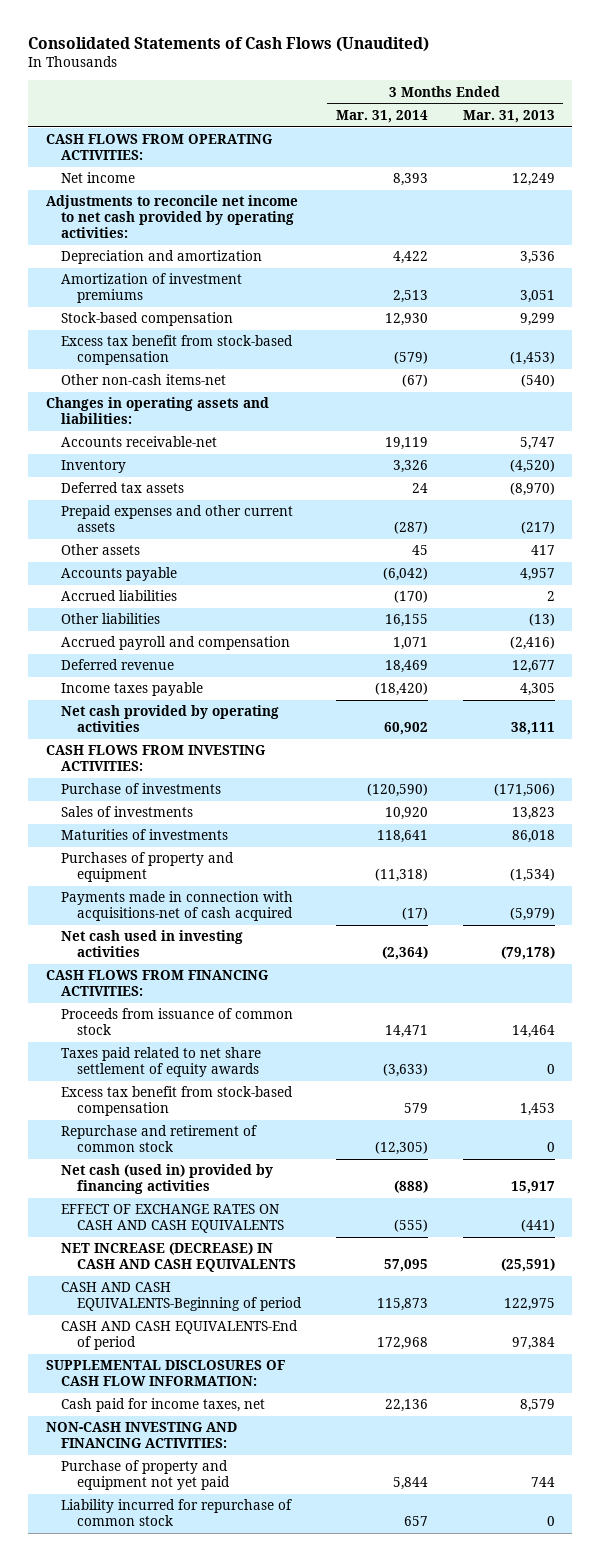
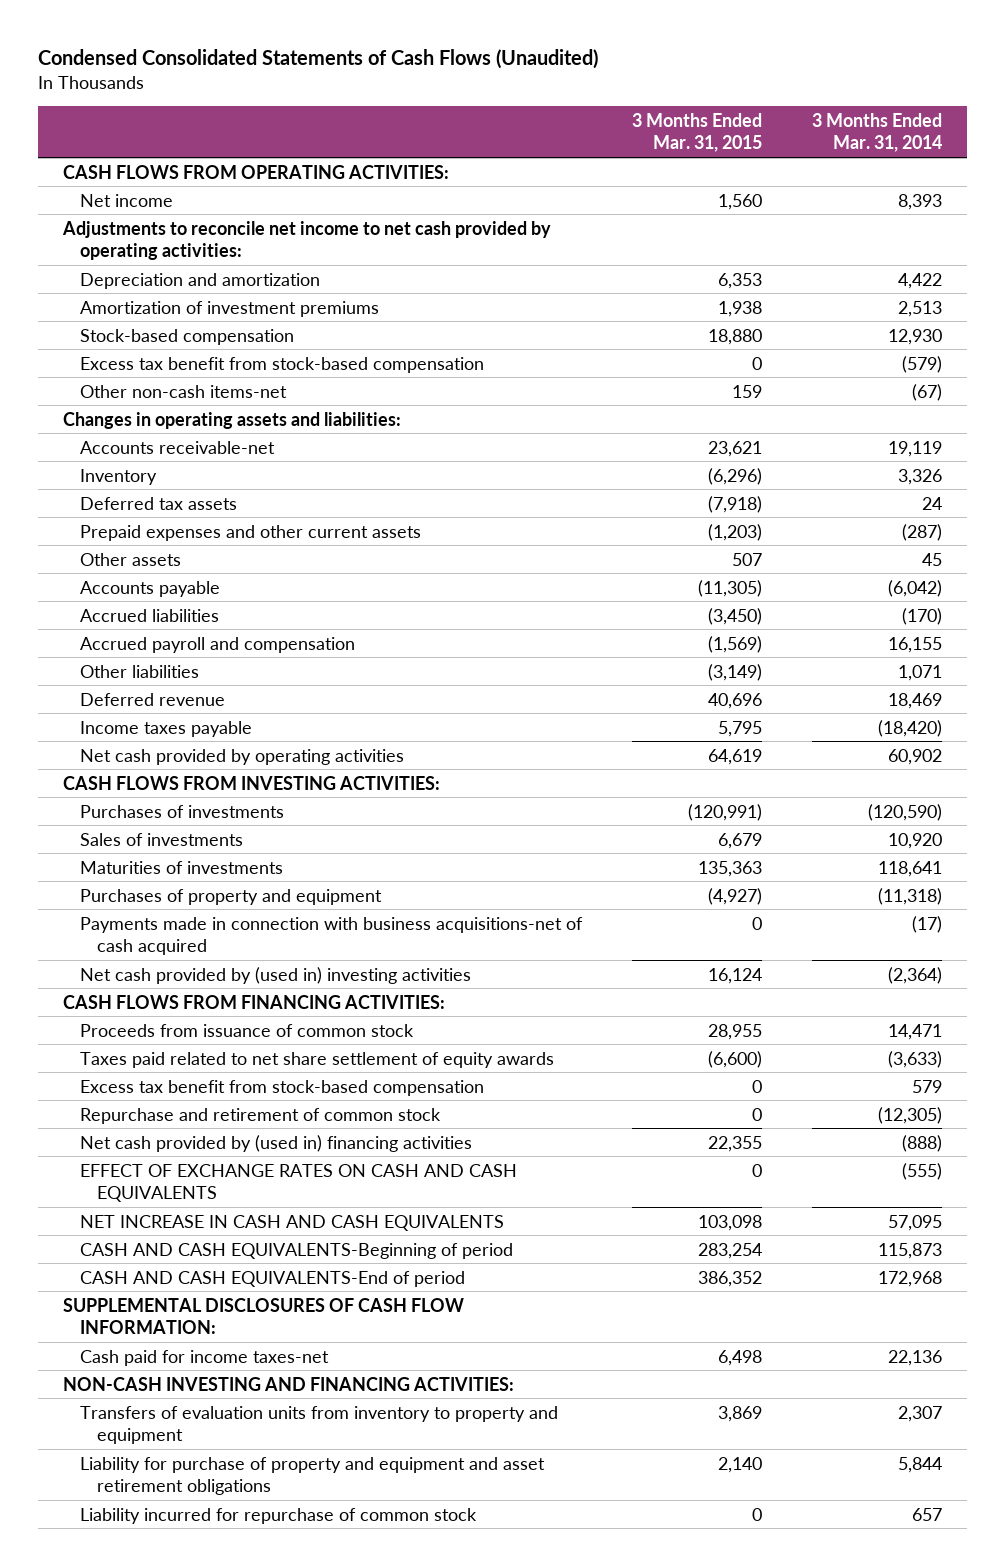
- Consolidated Statements of Cash Flows (Unaudited)
+ Condensed Consolidated Statements of Cash Flows (Unaudited)
- | 3 Months Ended Mar. 31, 2014 | 3 Months Ended Mar. 31, 2013
+ | 3 Months Ended Mar. 31, 2015 | 3 Months Ended Mar. 31, 2014
- Other liabilities | 16,155 | (13)
- Accrued payroll and compensation | 1,071 | (2,416)
+ Accrued payroll and compensation | (1,569) | 16,155
+ Other liabilities | (3,149) | 1,071
- Purchase of investments | (120,590) | (171,506)
+ Purchases of investments | (120,991) | (120,590)
- Payments made in connection with acquisitions-net of cash acquired | (17) | (5,979)
- Net cash used in investing activities | (2,364) | (79,178)
+ Payments made in connection with business acquisitions-net of cash acquired | 0 | (17)
+ Net cash provided by (used in) investing activities | 16,124 | (2,364)
- Net cash (used in) provided by financing activities | (888) | 15,917
+ Net cash provided by (used in) financing activities | 22,355 | (888)
- NET INCREASE (DECREASE) IN CASH AND CASH EQUIVALENTS | 57,095 | (25,591)
+ NET INCREASE IN CASH AND CASH EQUIVALENTS | 103,098 | 57,095
- Cash paid for income taxes, net | 22,136 | 8,579
+ Cash paid for income taxes-net | 6,498 | 22,136
- Purchase of property and equipment not yet paid | 5,844 | 744
+ Transfers of evaluation units from inventory to property and equipment | 3,869 | 2,307
+ Liability for purchase of property and equipment and asset retirement obligations | 2,140 | 5,844

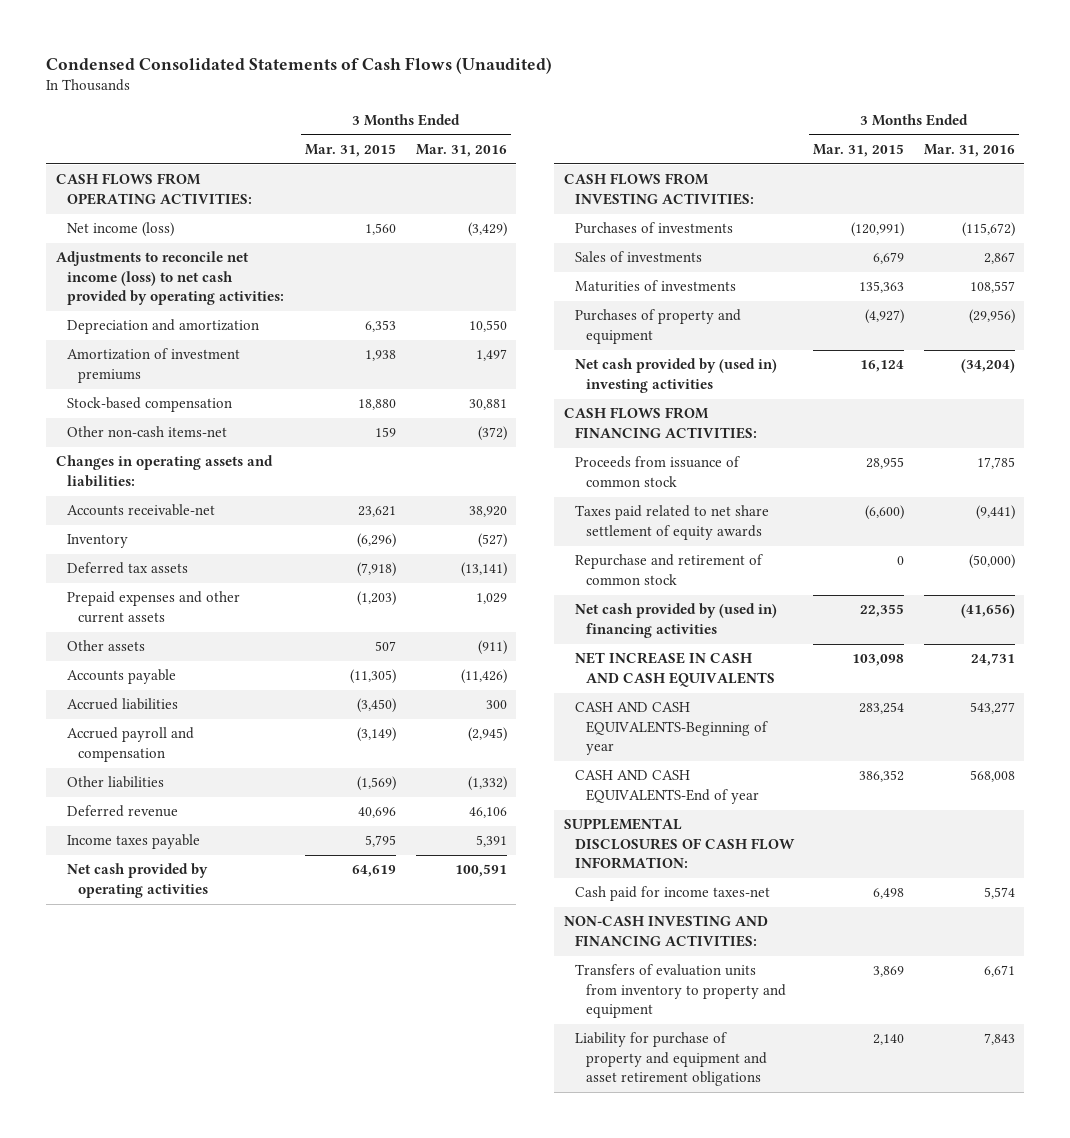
- | 3 Months Ended Mar. 31, 2015 | 3 Months Ended Mar. 31, 2014
+ | 3 Months Ended Mar. 31, 2015 | 3 Months Ended Mar. 31, 2016
- Net income | 1,560 | 8,393
- Adjustments to reconcile net income to net cash provided by operating activities:
+ Net income (loss) | 1,560 | (3,429)
+ Adjustments to reconcile net income (loss) to net cash provided by operating activities:
- Excess tax benefit from stock-based compensation | 0 | (579)
- Accrued payroll and compensation | (1,569) | 16,155
- Other liabilities | (3,149) | 1,071
+ Accrued payroll and compensation | (3,149) | (2,945)
+ Other liabilities | (1,569) | (1,332)
- Payments made in connection with business acquisitions-net of cash acquired | 0 | (17)
- Excess tax benefit from stock-based compensation | 0 | 579
- EFFECT OF EXCHANGE RATES ON CASH AND CASH EQUIVALENTS | 0 | (555)
- CASH AND CASH EQUIVALENTS-Beginning of period | 283,254 | 115,873
- CASH AND CASH EQUIVALENTS-End of period | 386,352 | 172,968
+ CASH AND CASH EQUIVALENTS-Beginning of year | 283,254 | 543,277
+ CASH AND CASH EQUIVALENTS-End of year | 386,352 | 568,008
- Liability incurred for repurchase of common stock | 0 | 657

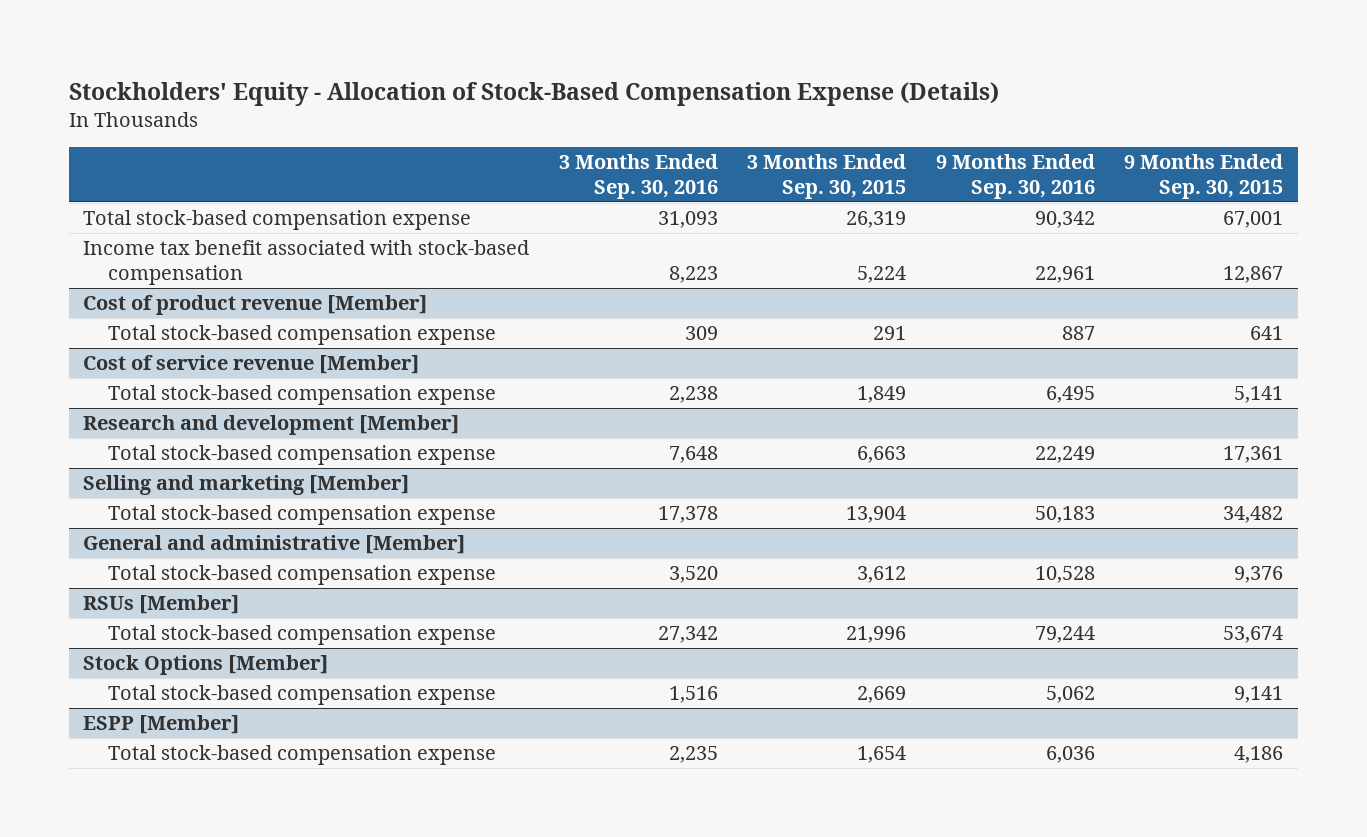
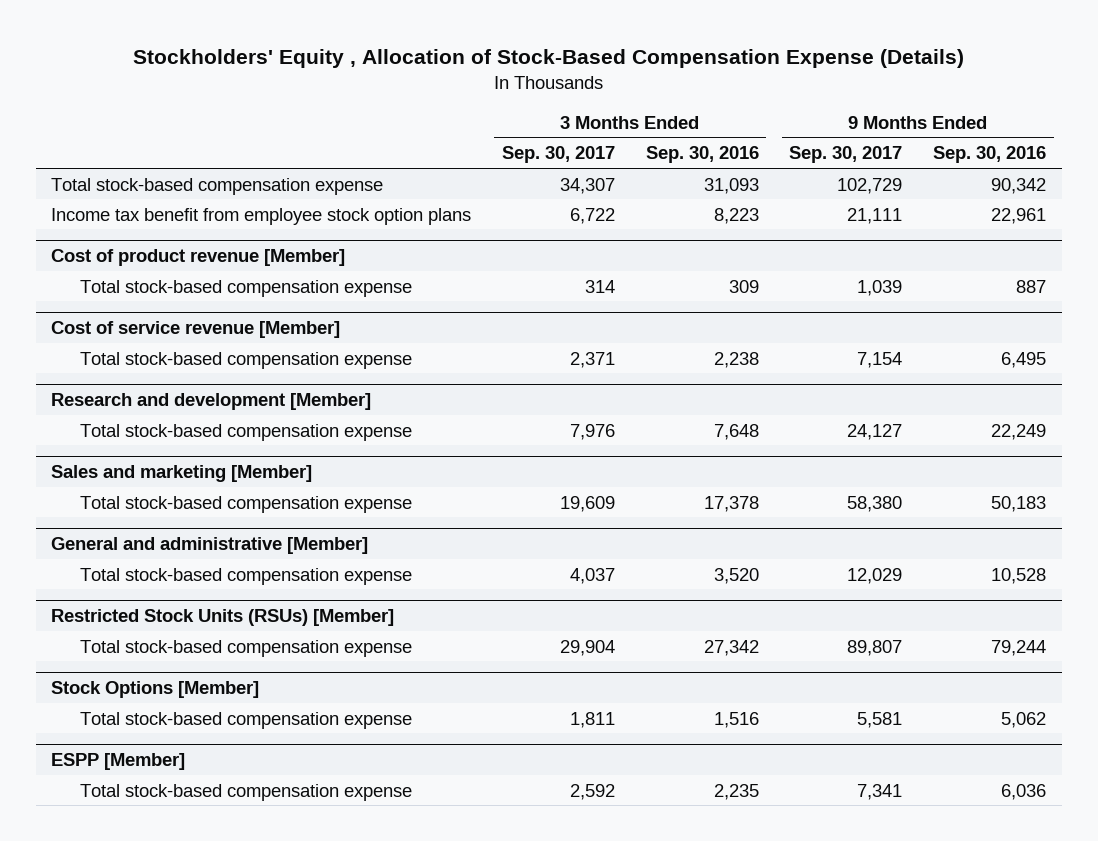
- Stockholders' Equity - Allocation of Stock-Based Compensation Expense (Details)
+ Stockholders' Equity , Allocation of Stock-Based Compensation Expense (Details)
- | 3 Months Ended Sep. 30, 2016 | 3 Months Ended Sep. 30, 2015 | 9 Months Ended Sep. 30, 2016 | 9 Months Ended Sep. 30, 2015
+ | 3 Months Ended Sep. 30, 2017 | 3 Months Ended Sep. 30, 2016 | 9 Months Ended Sep. 30, 2017 | 9 Months Ended Sep. 30, 2016
- Income tax benefit associated with stock-based compensation | 8,223 | 5,224 | 22,961 | 12,867
+ Income tax benefit from employee stock option plans | 6,722 | 8,223 | 21,111 | 22,961
- Selling and marketing [Member]
+ Sales and marketing [Member]
- RSUs [Member]
+ Restricted Stock Units (RSUs) [Member]

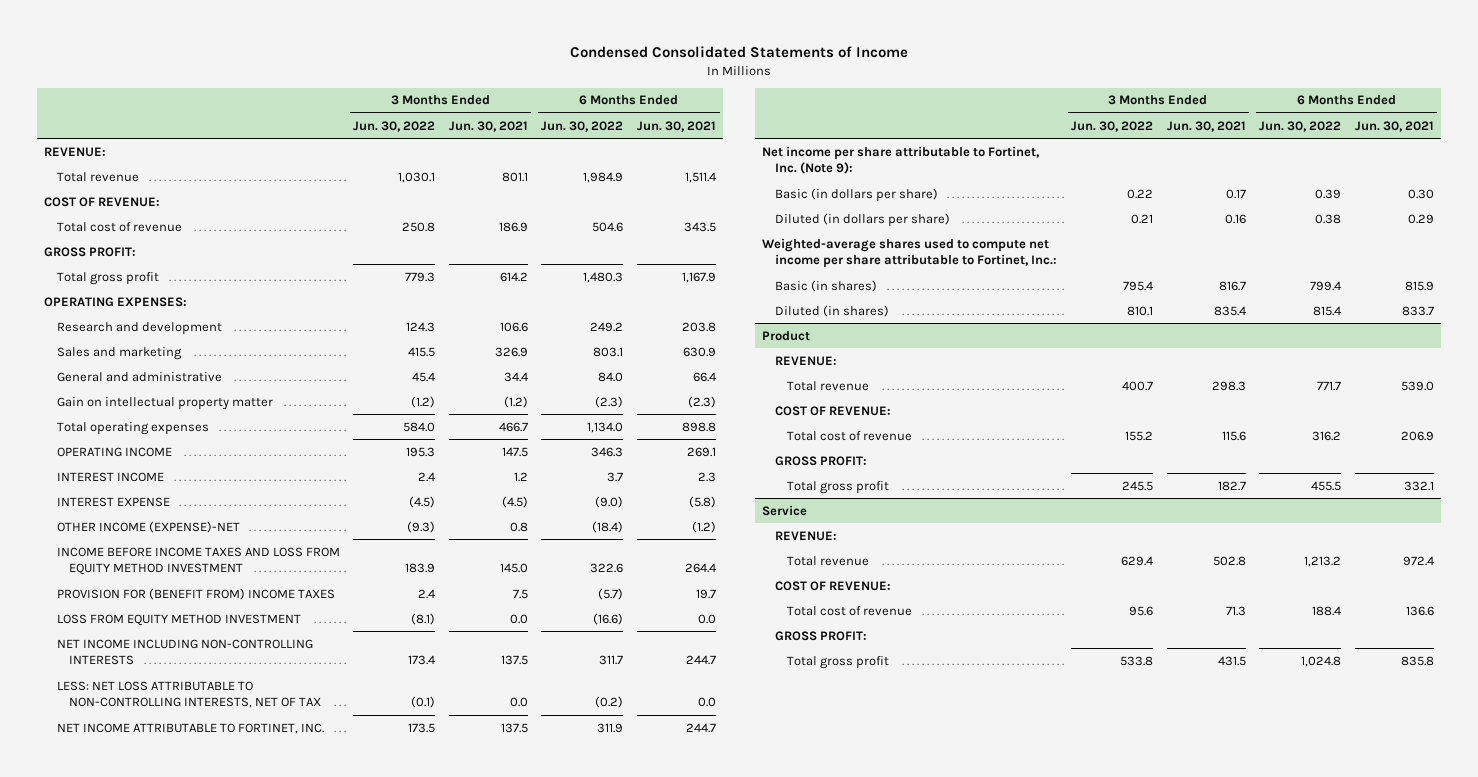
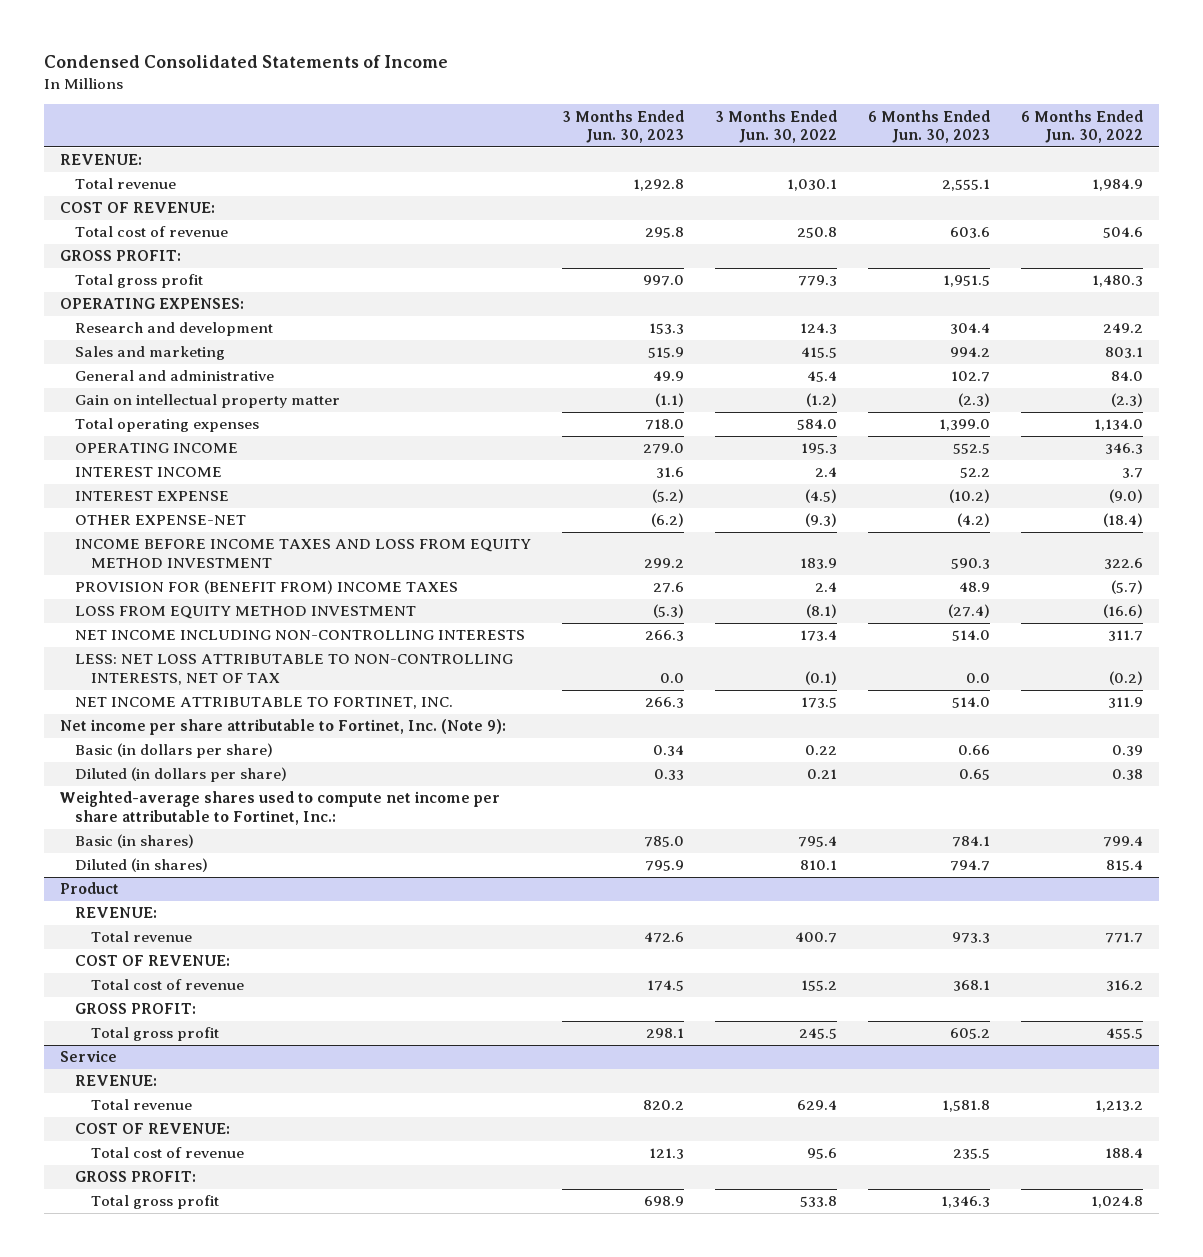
- | 3 Months Ended Jun. 30, 2022 | 3 Months Ended Jun. 30, 2021 | 6 Months Ended Jun. 30, 2022 | 6 Months Ended Jun. 30, 2021
+ | 3 Months Ended Jun. 30, 2023 | 3 Months Ended Jun. 30, 2022 | 6 Months Ended Jun. 30, 2023 | 6 Months Ended Jun. 30, 2022
- OTHER INCOME (EXPENSE)-NET | (9.3) | 0.8 | (18.4) | (1.2)
+ OTHER EXPENSE-NET | (6.2) | (9.3) | (4.2) | (18.4)

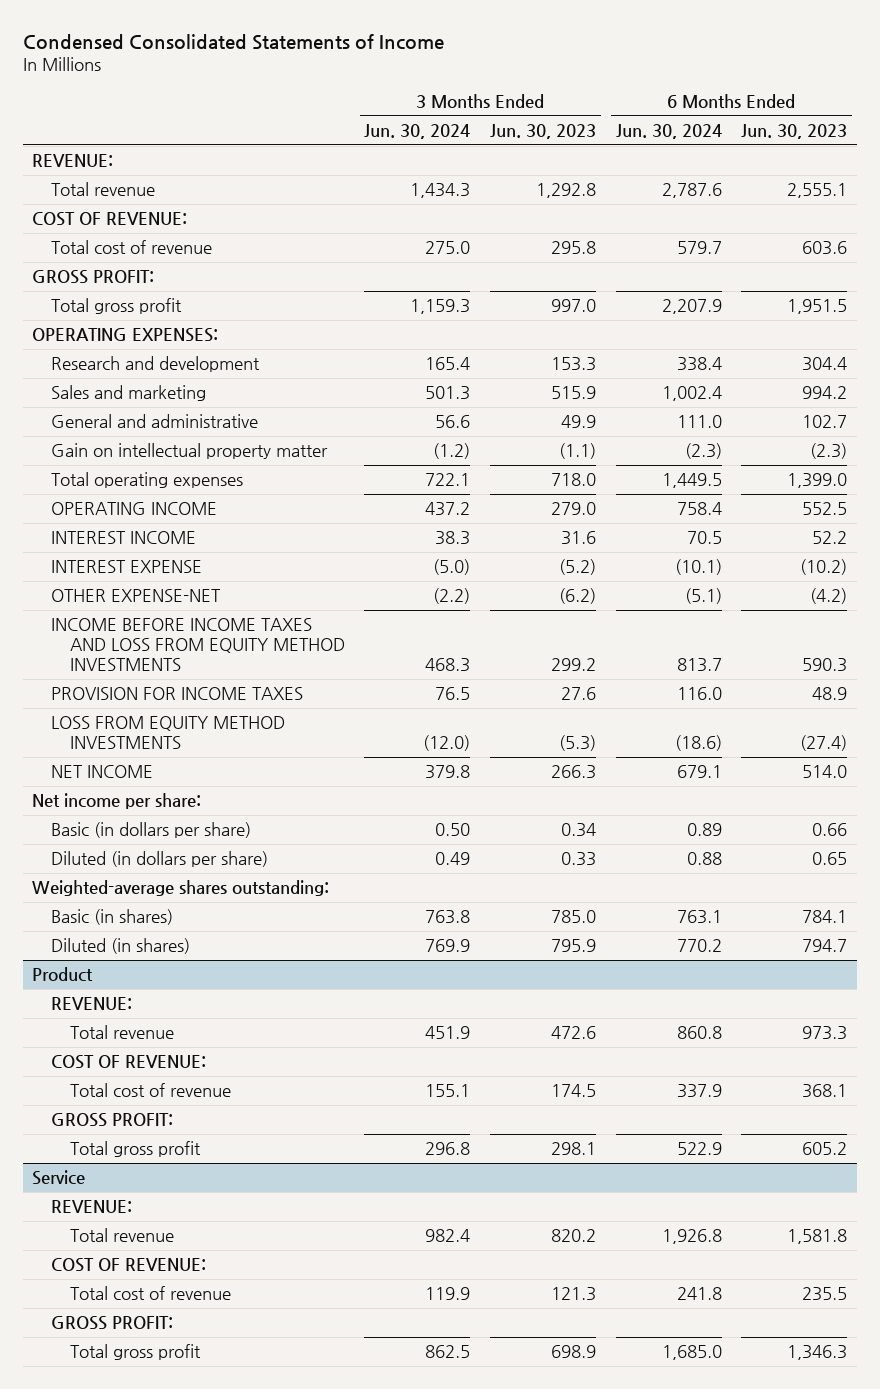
- | 3 Months Ended Jun. 30, 2023 | 3 Months Ended Jun. 30, 2022 | 6 Months Ended Jun. 30, 2023 | 6 Months Ended Jun. 30, 2022
+ | 3 Months Ended Jun. 30, 2024 | 3 Months Ended Jun. 30, 2023 | 6 Months Ended Jun. 30, 2024 | 6 Months Ended Jun. 30, 2023
- INCOME BEFORE INCOME TAXES AND LOSS FROM EQUITY METHOD INVESTMENT | 299.2 | 183.9 | 590.3 | 322.6
- PROVISION FOR (BENEFIT FROM) INCOME TAXES | 27.6 | 2.4 | 48.9 | (5.7)
- LOSS FROM EQUITY METHOD INVESTMENT | (5.3) | (8.1) | (27.4) | (16.6)
- NET INCOME INCLUDING NON-CONTROLLING INTERESTS | 266.3 | 173.4 | 514.0 | 311.7
- LESS: NET LOSS ATTRIBUTABLE TO NON-CONTROLLING INTERESTS, NET OF TAX | 0.0 | (0.1) | 0.0 | (0.2)
- NET INCOME ATTRIBUTABLE TO FORTINET, INC. | 266.3 | 173.5 | 514.0 | 311.9
- Net income per share attributable to Fortinet, Inc. (Note 9):
+ INCOME BEFORE INCOME TAXES AND LOSS FROM EQUITY METHOD INVESTMENTS | 468.3 | 299.2 | 813.7 | 590.3
+ PROVISION FOR INCOME TAXES | 76.5 | 27.6 | 116.0 | 48.9
+ LOSS FROM EQUITY METHOD INVESTMENTS | (12.0) | (5.3) | (18.6) | (27.4)
+ NET INCOME | 379.8 | 266.3 | 679.1 | 514.0
+ Net income per share:
- Weighted-average shares used to compute net income per share attributable to Fortinet, Inc.:
+ Weighted-average shares outstanding:

